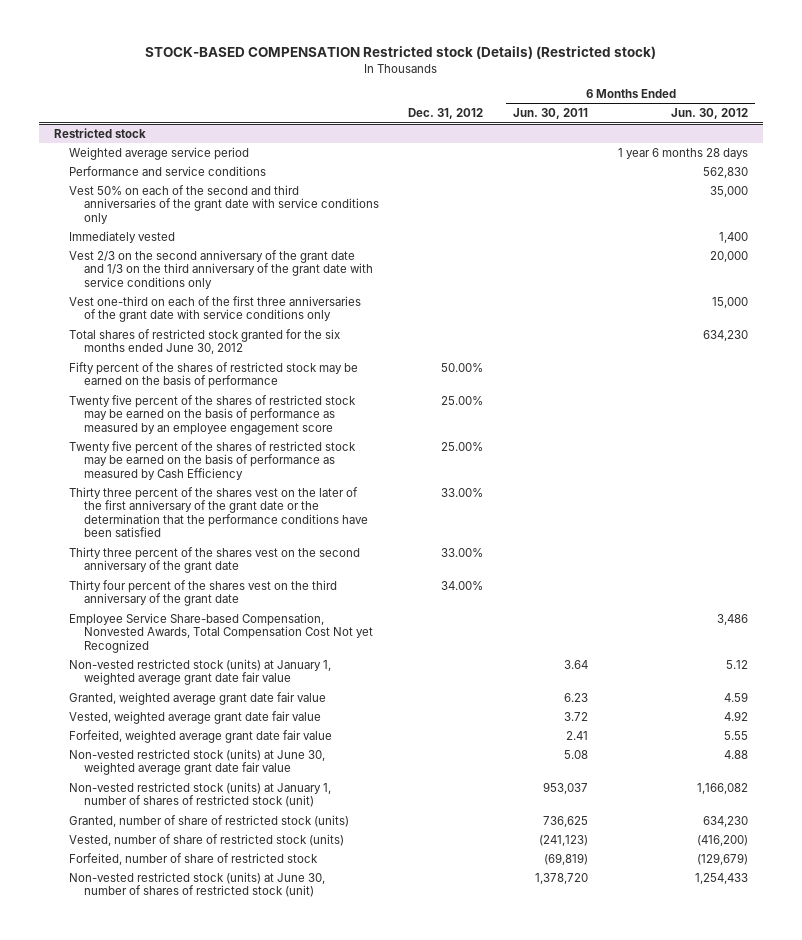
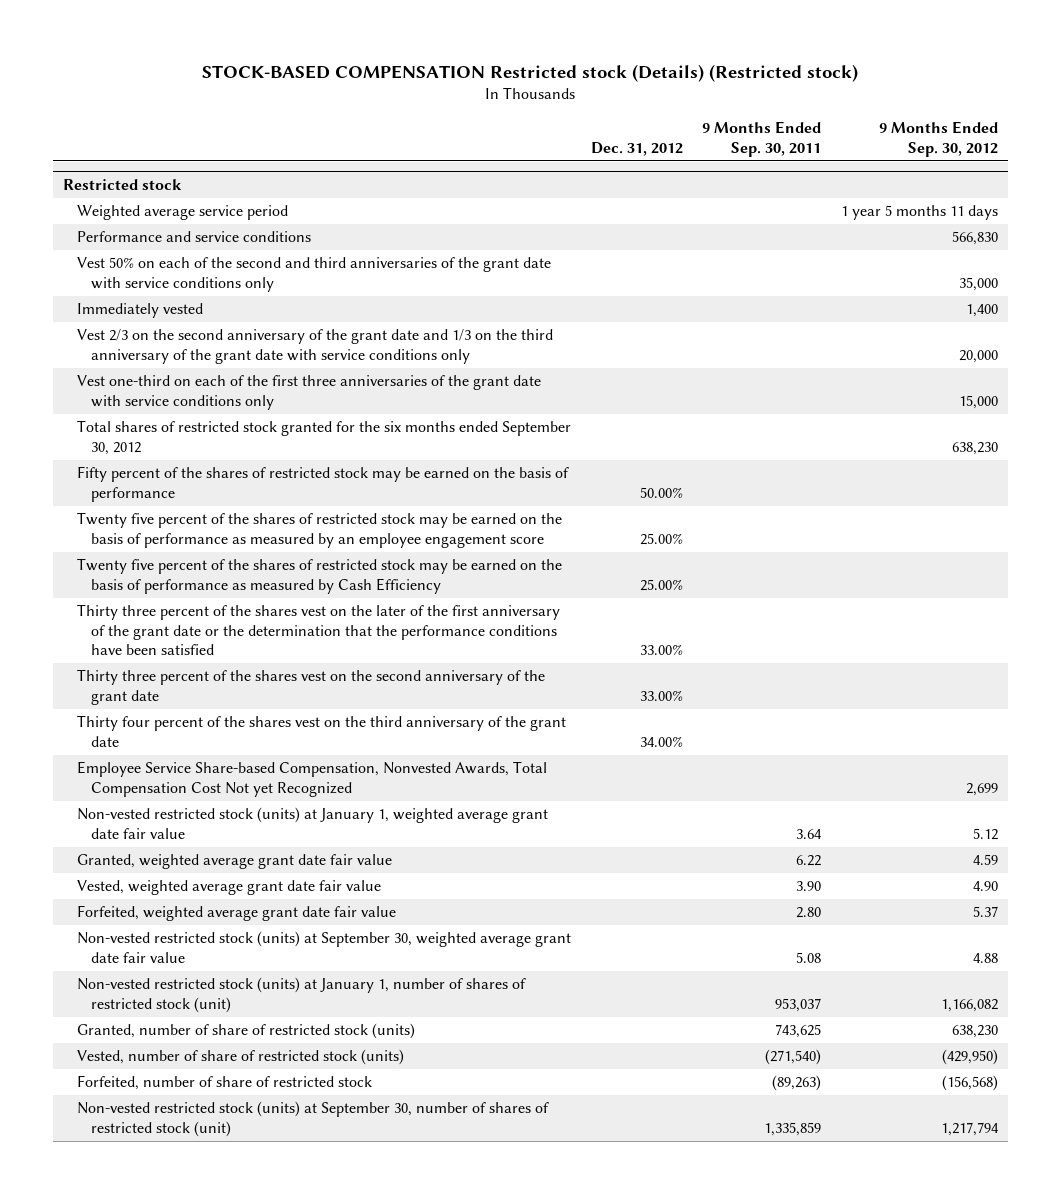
- | Dec. 31, 2012 | 6 Months Ended Jun. 30, 2011 | 6 Months Ended Jun. 30, 2012
+ | Dec. 31, 2012 | 9 Months Ended Sep. 30, 2011 | 9 Months Ended Sep. 30, 2012
@ Restricted stock
- Total shares of restricted stock granted for the six months ended June 30, 2012 | | | 634,230
+ Total shares of restricted stock granted for the six months ended September 30, 2012 | | | 638,230
- Non-vested restricted stock (units) at June 30, weighted average grant date fair value | | 5.08 | 4.88
+ Non-vested restricted stock (units) at September 30, weighted average grant date fair value | | 5.08 | 4.88
- Non-vested restricted stock (units) at June 30, number of shares of restricted stock (unit) | | 1,378,720 | 1,254,433
+ Non-vested restricted stock (units) at September 30, number of shares of restricted stock (unit) | | 1,335,859 | 1,217,794

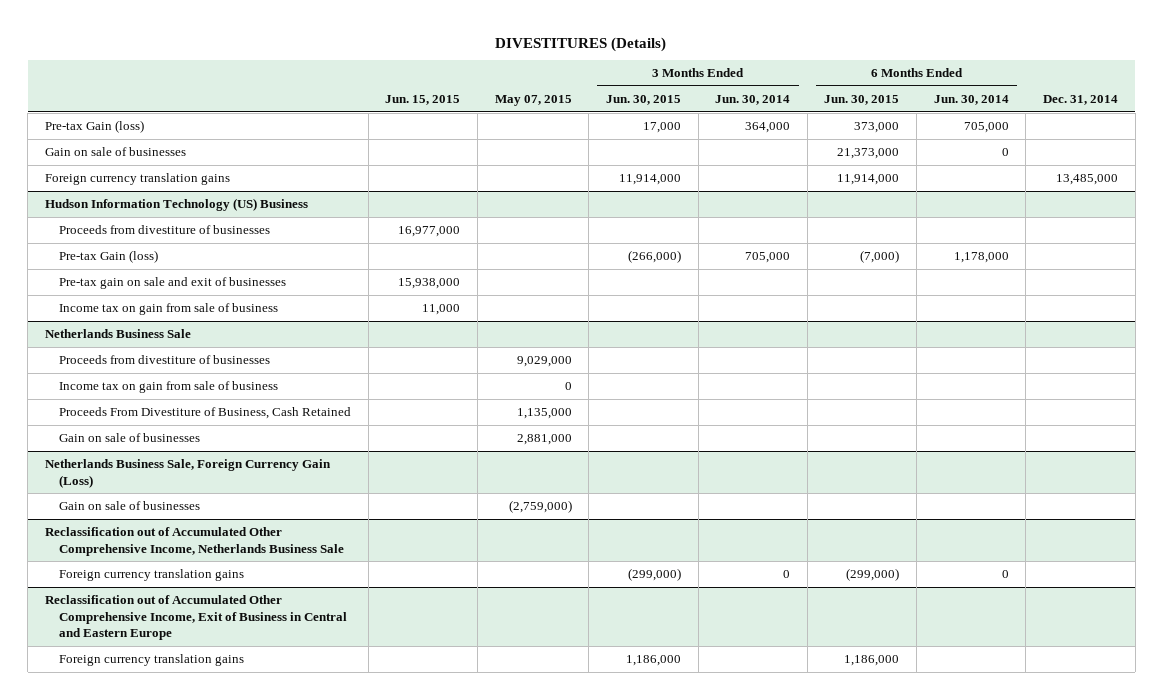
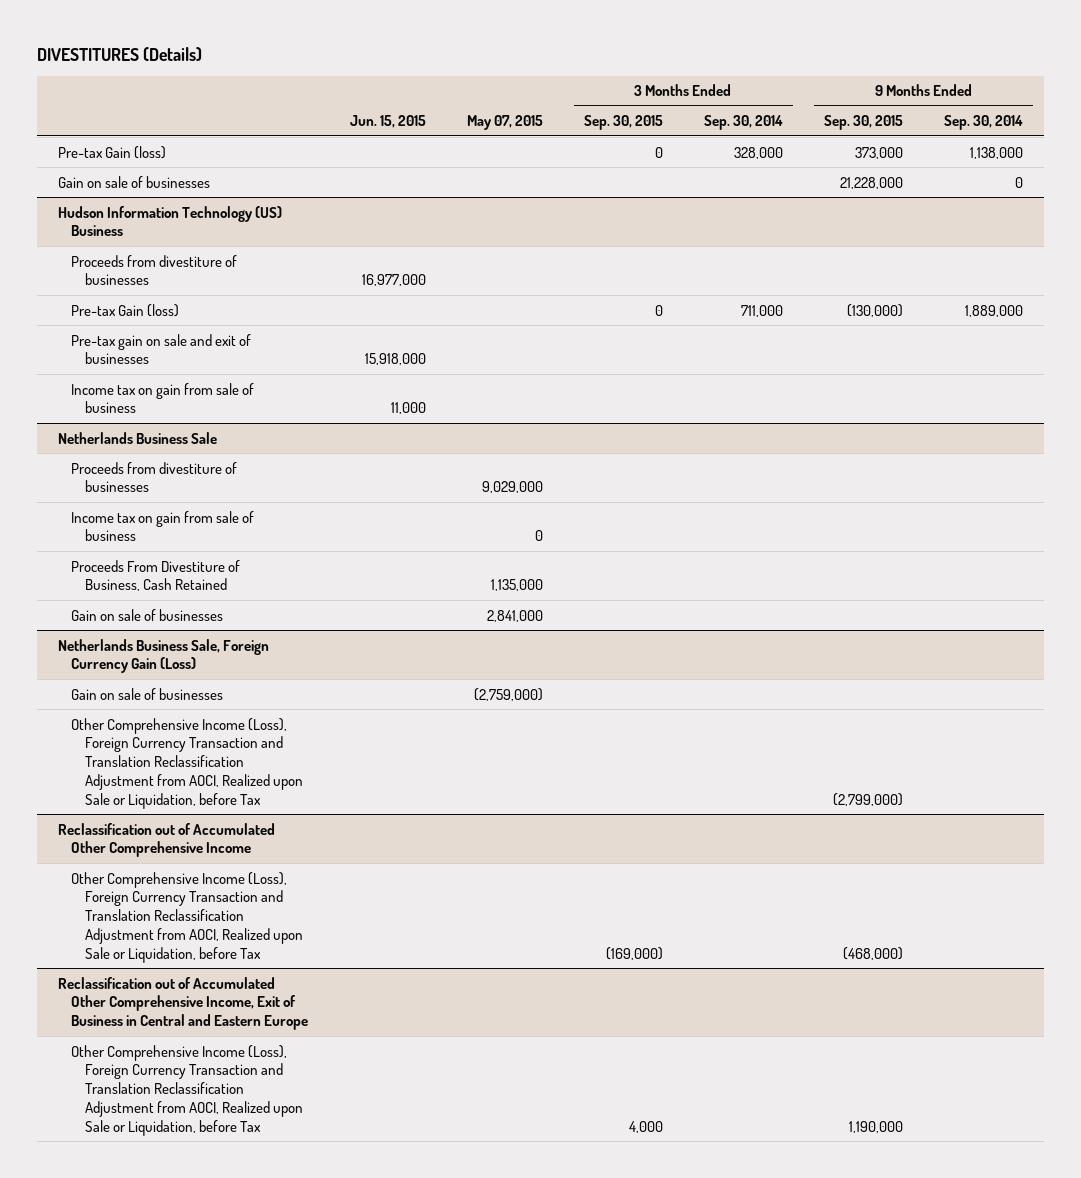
- | Jun. 15, 2015 | May 07, 2015 | 3 Months Ended Jun. 30, 2015 | 3 Months Ended Jun. 30, 2014 | 6 Months Ended Jun. 30, 2015 | 6 Months Ended Jun. 30, 2014 | Dec. 31, 2014
+ | Jun. 15, 2015 | May 07, 2015 | 3 Months Ended Sep. 30, 2015 | 3 Months Ended Sep. 30, 2014 | 9 Months Ended Sep. 30, 2015 | 9 Months Ended Sep. 30, 2014
- Foreign currency translation gains | | | 11,914,000 | | 11,914,000 | | 13,485,000
@ Hudson Information Technology (US) Business
- Pre-tax gain on sale and exit of businesses | 15,938,000 | | | | | |
+ Pre-tax gain on sale and exit of businesses | 15,918,000 | | | | |
@ Netherlands Business Sale
- Gain on sale of businesses | | 2,881,000 | | | | |
+ Gain on sale of businesses | | 2,841,000 | | | |
- Reclassification out of Accumulated Other Comprehensive Income, Netherlands Business Sale
- Foreign currency translation gains | | | (299,000) | 0 | (299,000) | 0 |
@ Netherlands Business Sale, Foreign Currency Gain (Loss)
+ Other Comprehensive Income (Loss), Foreign Currency Transaction and Translation Reclassification Adjustment from AOCI, Realized upon Sale or Liquidation, before Tax | | | | | (2,799,000) |
+ Reclassification out of Accumulated Other Comprehensive Income
+ Other Comprehensive Income (Loss), Foreign Currency Transaction and Translation Reclassification Adjustment from AOCI, Realized upon Sale or Liquidation, before Tax | | | (169,000) | | (468,000) |
@ Reclassification out of Accumulated Other Comprehensive Income, Exit of Business in Central and Eastern Europe
- Foreign currency translation gains | | | 1,186,000 | | 1,186,000 | |
+ Other Comprehensive Income (Loss), Foreign Currency Transaction and Translation Reclassification Adjustment from AOCI, Realized upon Sale or Liquidation, before Tax | | | 4,000 | | 1,190,000 |

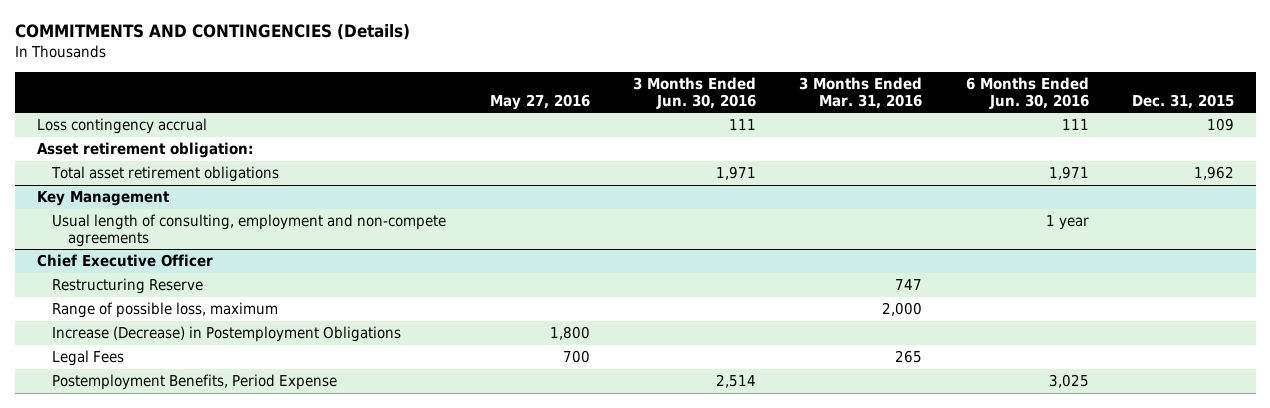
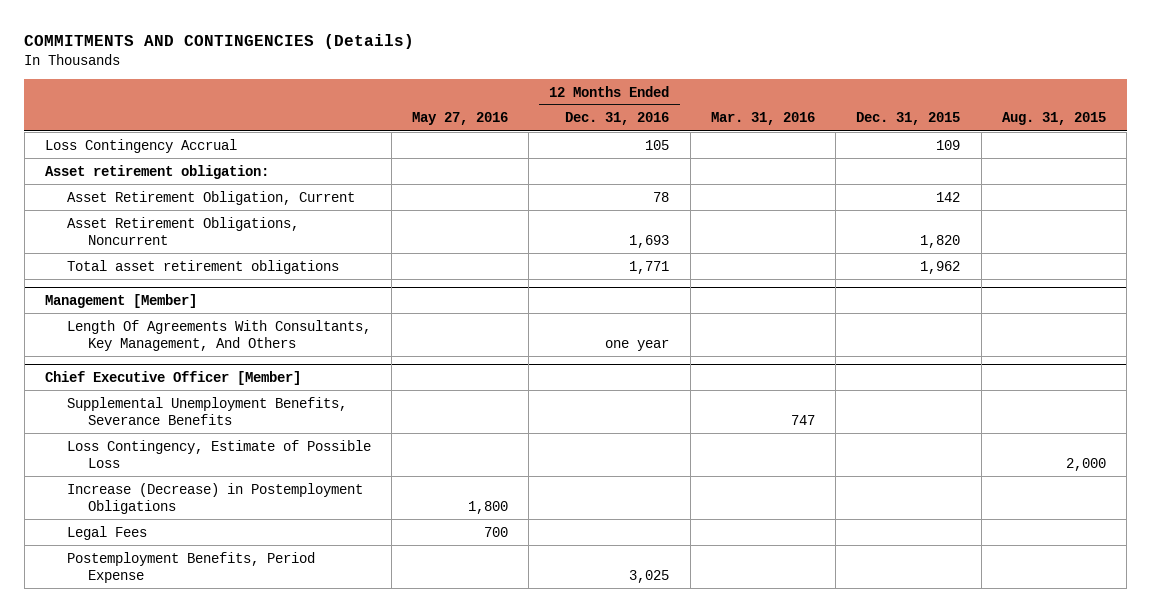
- | May 27, 2016 | 3 Months Ended Jun. 30, 2016 | 3 Months Ended Mar. 31, 2016 | 6 Months Ended Jun. 30, 2016 | Dec. 31, 2015
+ | May 27, 2016 | 12 Months Ended Dec. 31, 2016 | Mar. 31, 2016 | Dec. 31, 2015 | Aug. 31, 2015
- Loss contingency accrual | | 111 | | 111 | 109
+ Loss Contingency Accrual | | 105 | | 109 |
+ Asset Retirement Obligation, Current | | 78 | | 142 |
+ Asset Retirement Obligations, Noncurrent | | 1,693 | | 1,820 |
- Key Management
- Usual length of consulting, employment and non-compete agreements | | | | 1 year |
- Chief Executive Officer
- Restructuring Reserve | | | 747 | |
- Range of possible loss, maximum | | | 2,000 | |
+ Management [Member]
+ Length Of Agreements With Consultants, Key Management, And Others | | one year | | |
+ Chief Executive Officer [Member]
+ Supplemental Unemployment Benefits, Severance Benefits | | | 747 | |
+ Loss Contingency, Estimate of Possible Loss | | | | | 2,000

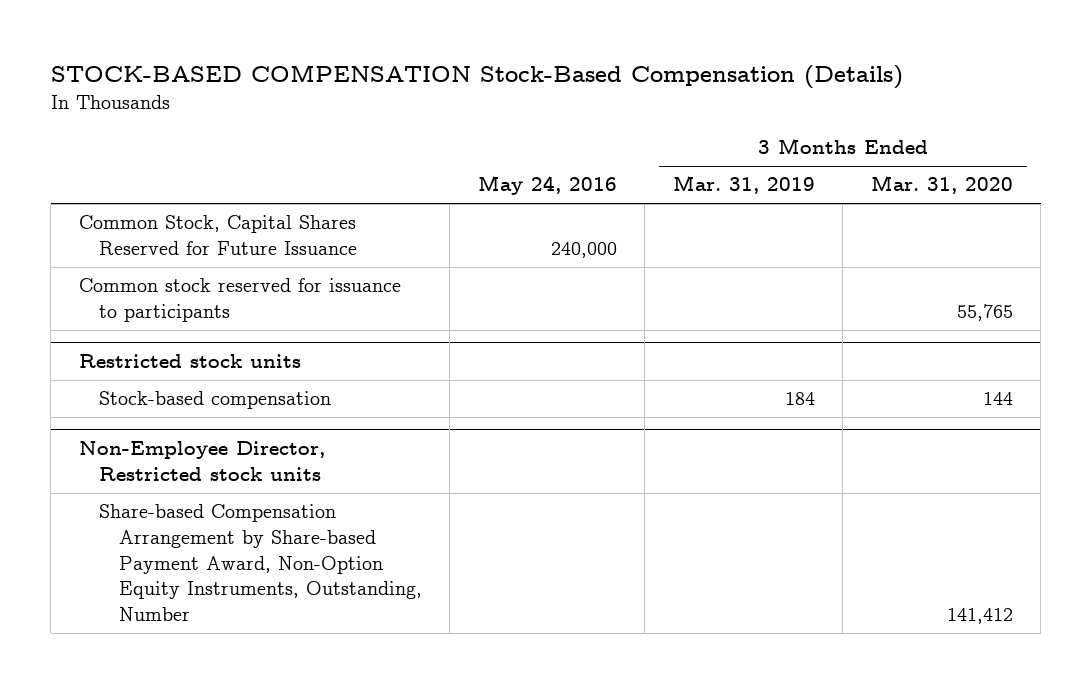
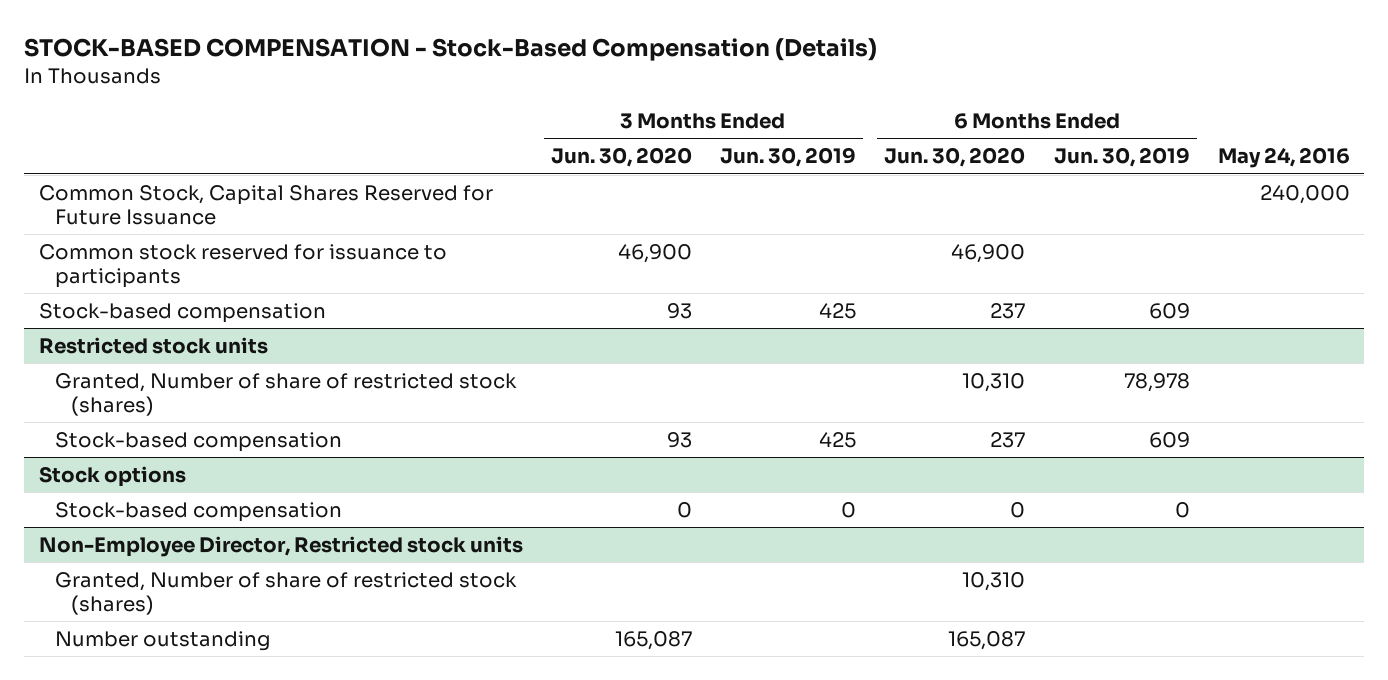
- STOCK-BASED COMPENSATION Stock-Based Compensation (Details)
+ STOCK-BASED COMPENSATION - Stock-Based Compensation (Details)
- | May 24, 2016 | 3 Months Ended Mar. 31, 2019 | 3 Months Ended Mar. 31, 2020
+ | 3 Months Ended Jun. 30, 2020 | 3 Months Ended Jun. 30, 2019 | 6 Months Ended Jun. 30, 2020 | 6 Months Ended Jun. 30, 2019 | May 24, 2016
+ Stock-based compensation | 93 | 425 | 237 | 609 |
@ Restricted stock units
+ Granted, Number of share of restricted stock (shares) | | | 10,310 | 78,978 |
+ Stock options
+ Stock-based compensation | 0 | 0 | 0 | 0 |
@ Non-Employee Director, Restricted stock units
- Share-based Compensation Arrangement by Share-based Payment Award, Non-Option Equity Instruments, Outstanding, Number | | | 141,412
+ Granted, Number of share of restricted stock (shares) | | | 10,310 | |
+ Number outstanding | 165,087 | | 165,087 | |

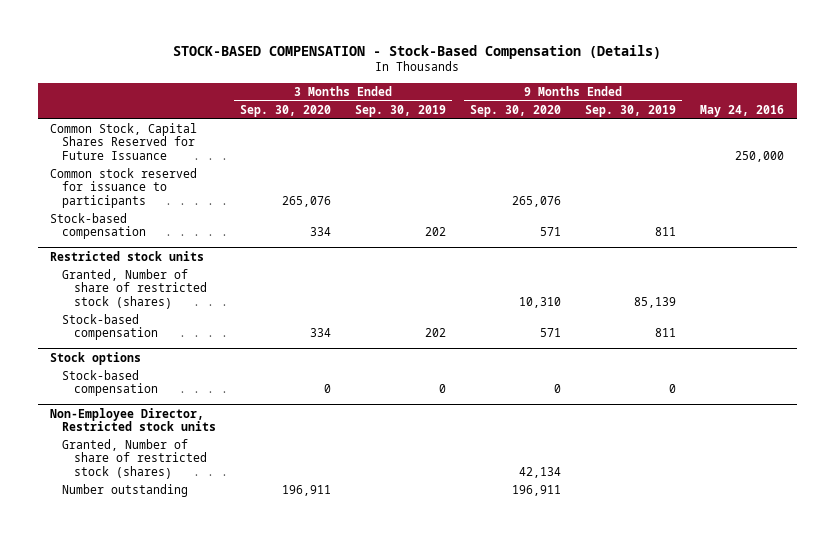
- | 3 Months Ended Jun. 30, 2020 | 3 Months Ended Jun. 30, 2019 | 6 Months Ended Jun. 30, 2020 | 6 Months Ended Jun. 30, 2019 | May 24, 2016
+ | 3 Months Ended Sep. 30, 2020 | 3 Months Ended Sep. 30, 2019 | 9 Months Ended Sep. 30, 2020 | 9 Months Ended Sep. 30, 2019 | May 24, 2016
- Common Stock, Capital Shares Reserved for Future Issuance | | | | | 240,000
+ Common Stock, Capital Shares Reserved for Future Issuance | | | | | 250,000

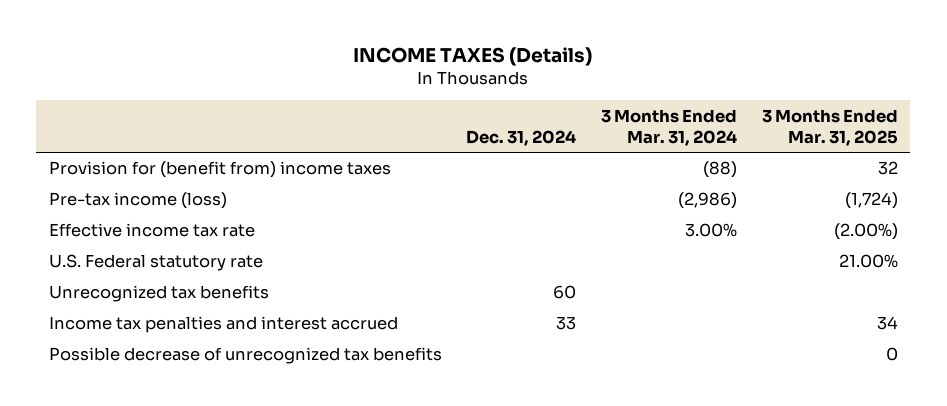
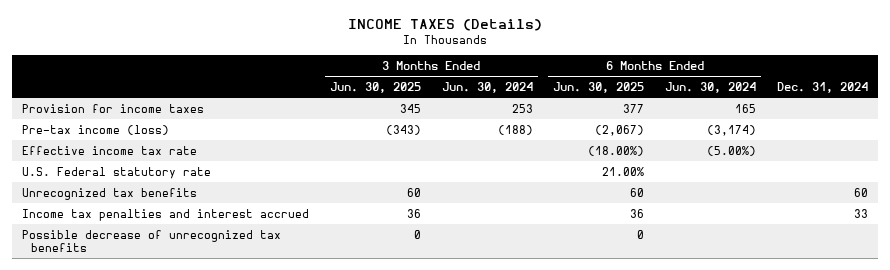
- | Dec. 31, 2024 | 3 Months Ended Mar. 31, 2024 | 3 Months Ended Mar. 31, 2025
+ | 3 Months Ended Jun. 30, 2025 | 3 Months Ended Jun. 30, 2024 | 6 Months Ended Jun. 30, 2025 | 6 Months Ended Jun. 30, 2024 | Dec. 31, 2024
- Provision for (benefit from) income taxes | | (88) | 32
+ Provision for income taxes | 345 | 253 | 377 | 165 |

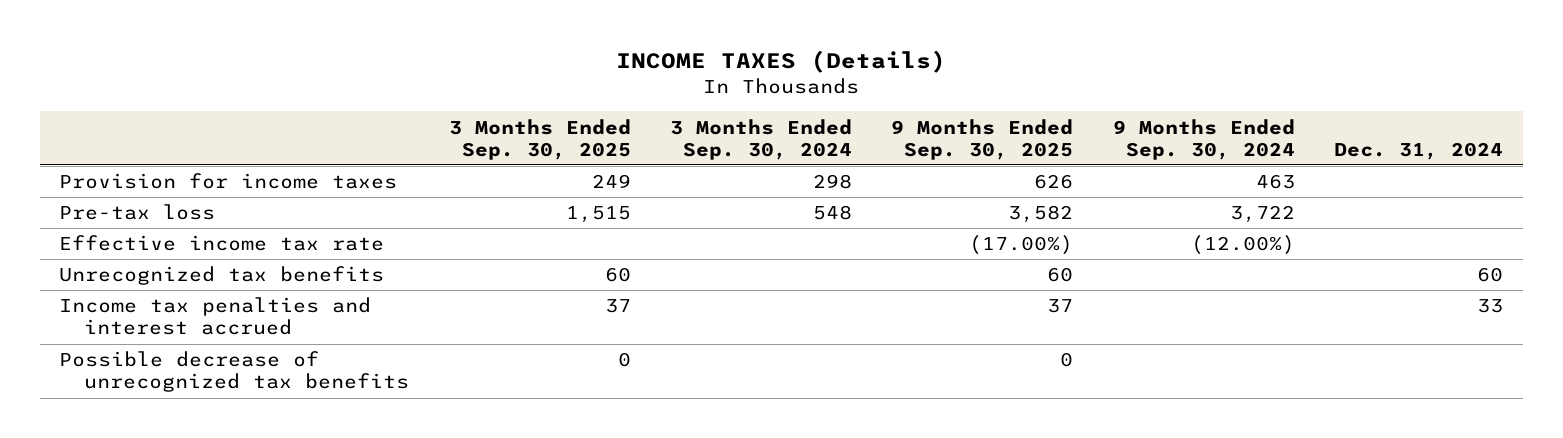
- | 3 Months Ended Jun. 30, 2025 | 3 Months Ended Jun. 30, 2024 | 6 Months Ended Jun. 30, 2025 | 6 Months Ended Jun. 30, 2024 | Dec. 31, 2024
+ | 3 Months Ended Sep. 30, 2025 | 3 Months Ended Sep. 30, 2024 | 9 Months Ended Sep. 30, 2025 | 9 Months Ended Sep. 30, 2024 | Dec. 31, 2024
- Pre-tax income (loss) | (343) | (188) | (2,067) | (3,174) |
+ Pre-tax loss | 1,515 | 548 | 3,582 | 3,722 |
- U.S. Federal statutory rate | | | 21.00% | |

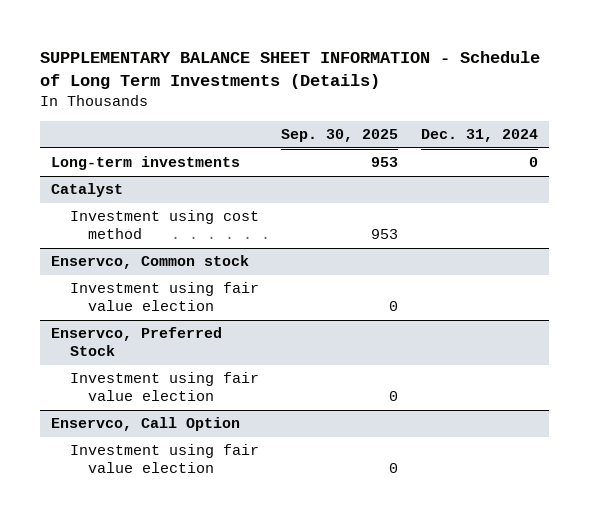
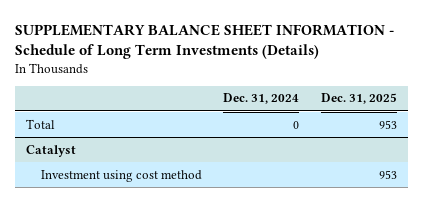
- | Sep. 30, 2025 | Dec. 31, 2024
+ | Dec. 31, 2024 | Dec. 31, 2025
- Long-term investments | 953 | 0
+ Total | 0 | 953
- Enservco, Common stock
- Investment using fair value election | 0 |
- Enservco, Preferred Stock
- Investment using fair value election | 0 |
- Enservco, Call Option
- Investment using fair value election | 0 |

